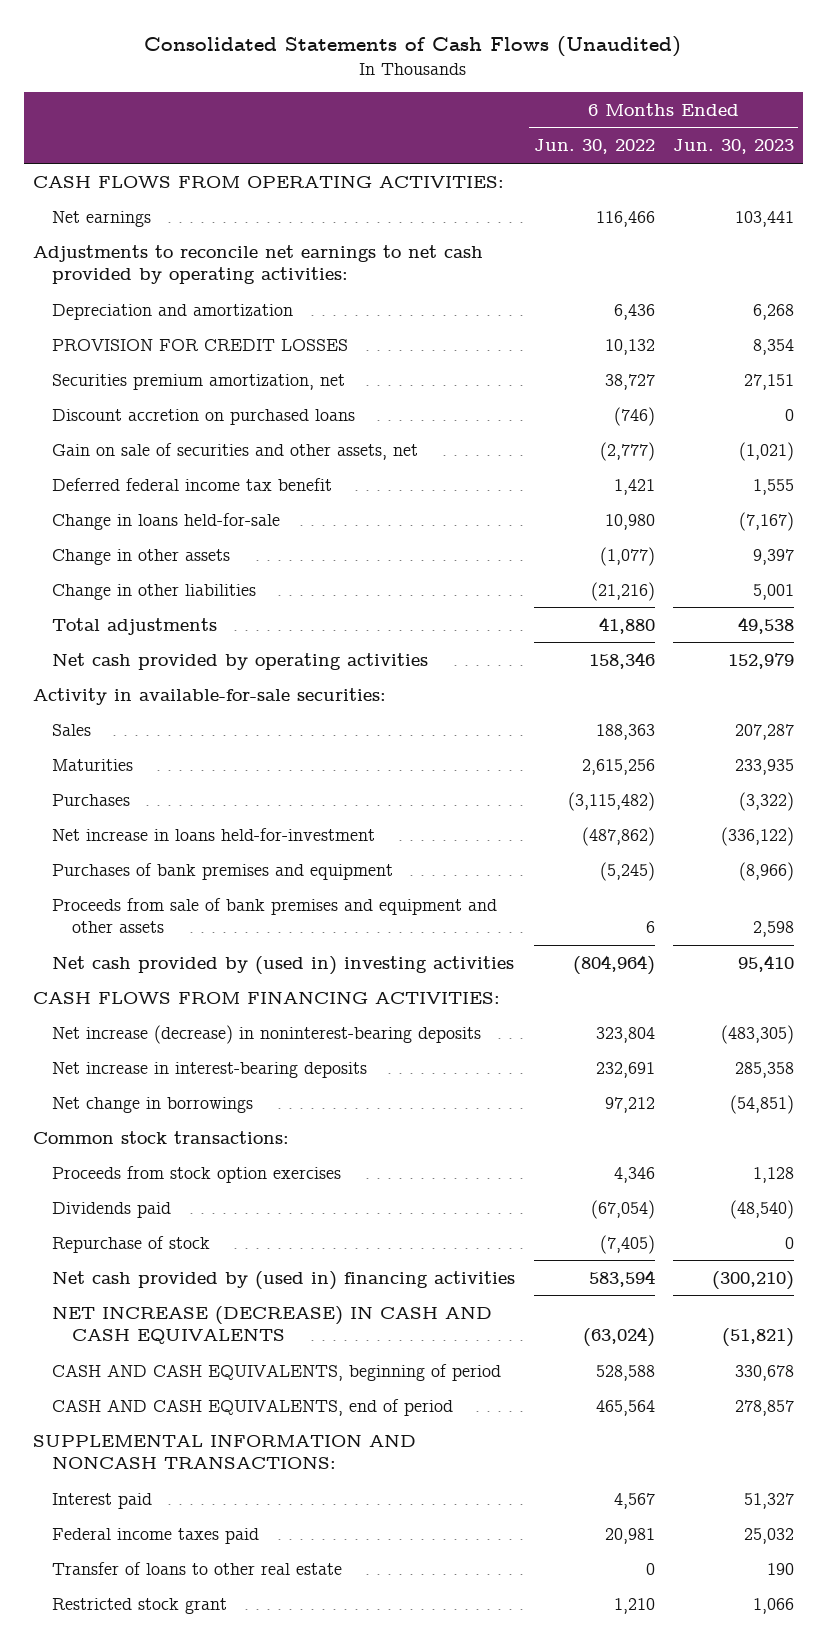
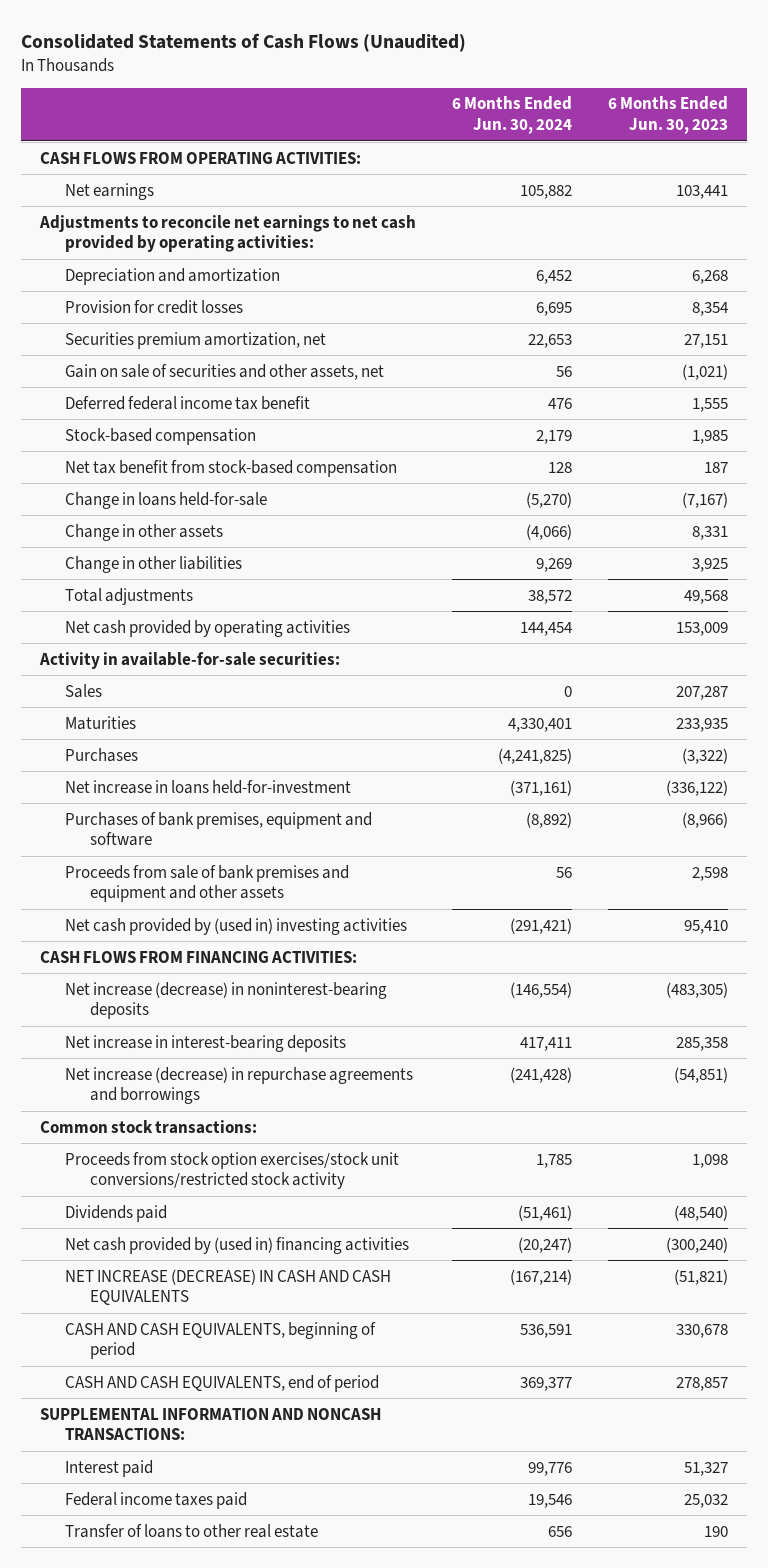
- | 6 Months Ended Jun. 30, 2022 | 6 Months Ended Jun. 30, 2023
+ | 6 Months Ended Jun. 30, 2024 | 6 Months Ended Jun. 30, 2023
- PROVISION FOR CREDIT LOSSES | 10,132 | 8,354
+ Provision for credit losses | 6,695 | 8,354
- Discount accretion on purchased loans | (746) | 0
+ Stock-based compensation | 2,179 | 1,985
+ Net tax benefit from stock-based compensation | 128 | 187
- Change in other assets | (1,077) | 9,397
- Change in other liabilities | (21,216) | 5,001
- Total adjustments | 41,880 | 49,538
- Net cash provided by operating activities | 158,346 | 152,979
+ Change in other assets | (4,066) | 8,331
+ Change in other liabilities | 9,269 | 3,925
+ Total adjustments | 38,572 | 49,568
+ Net cash provided by operating activities | 144,454 | 153,009
- Purchases of bank premises and equipment | (5,245) | (8,966)
+ Purchases of bank premises, equipment and software | (8,892) | (8,966)
- Net change in borrowings | 97,212 | (54,851)
+ Net increase (decrease) in repurchase agreements and borrowings | (241,428) | (54,851)
- Proceeds from stock option exercises | 4,346 | 1,128
+ Proceeds from stock option exercises/stock unit conversions/restricted stock activity | 1,785 | 1,098
- Repurchase of stock | (7,405) | 0
- Net cash provided by (used in) financing activities | 583,594 | (300,210)
+ Net cash provided by (used in) financing activities | (20,247) | (300,240)
- Restricted stock grant | 1,210 | 1,066

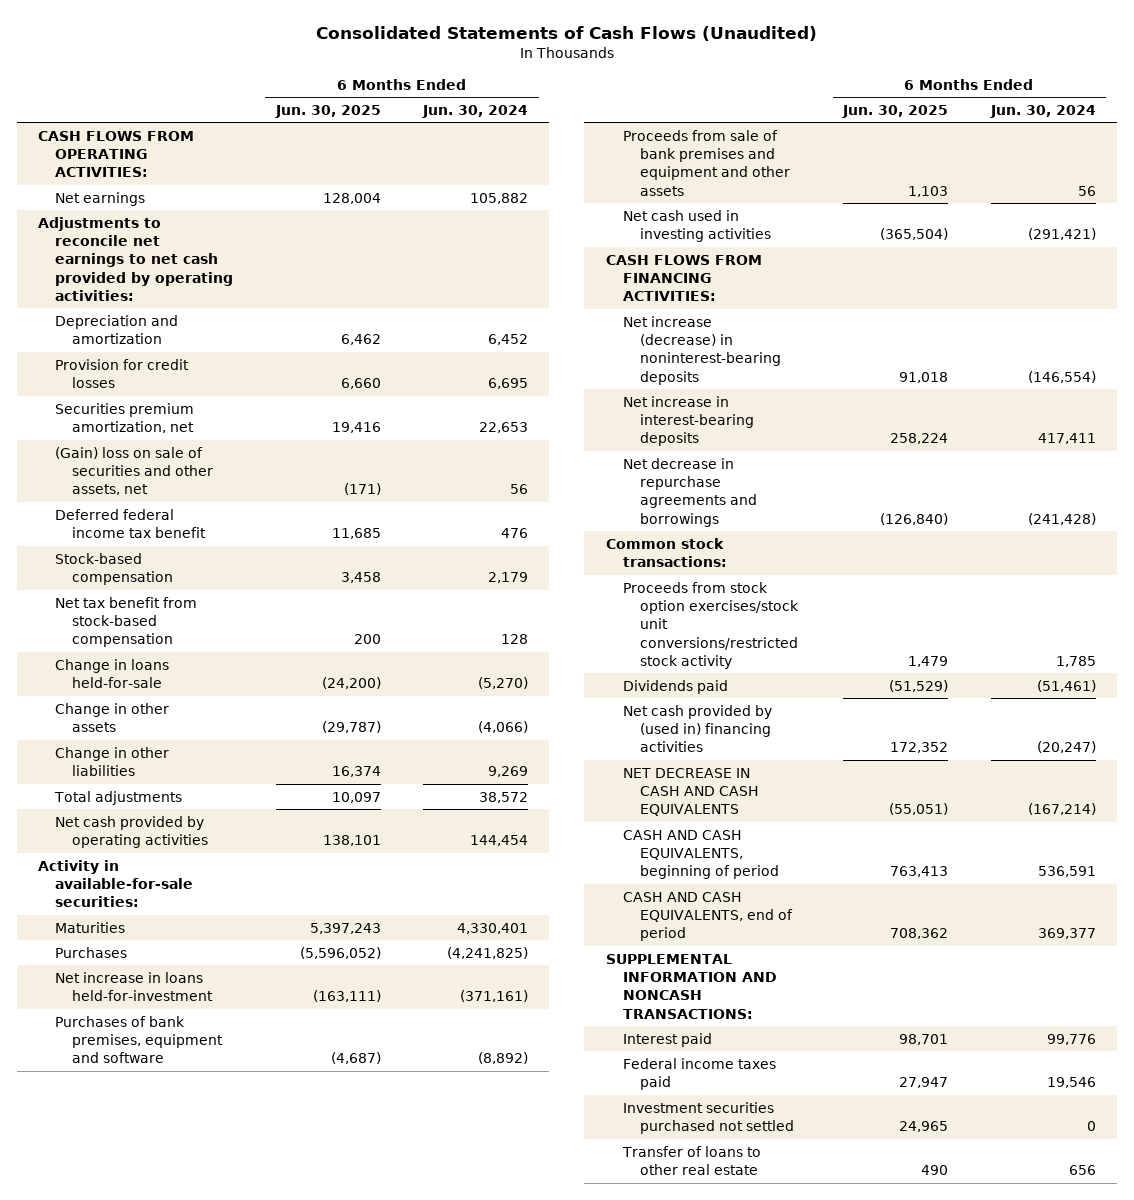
- | 6 Months Ended Jun. 30, 2024 | 6 Months Ended Jun. 30, 2023
+ | 6 Months Ended Jun. 30, 2025 | 6 Months Ended Jun. 30, 2024
- Gain on sale of securities and other assets, net | 56 | (1,021)
+ (Gain) loss on sale of securities and other assets, net | (171) | 56
- Sales | 0 | 207,287
- Net cash provided by (used in) investing activities | (291,421) | 95,410
+ Net cash used in investing activities | (365,504) | (291,421)
- Net increase (decrease) in repurchase agreements and borrowings | (241,428) | (54,851)
+ Net decrease in repurchase agreements and borrowings | (126,840) | (241,428)
- NET INCREASE (DECREASE) IN CASH AND CASH EQUIVALENTS | (167,214) | (51,821)
+ NET DECREASE IN CASH AND CASH EQUIVALENTS | (55,051) | (167,214)
+ Investment securities purchased not settled | 24,965 | 0

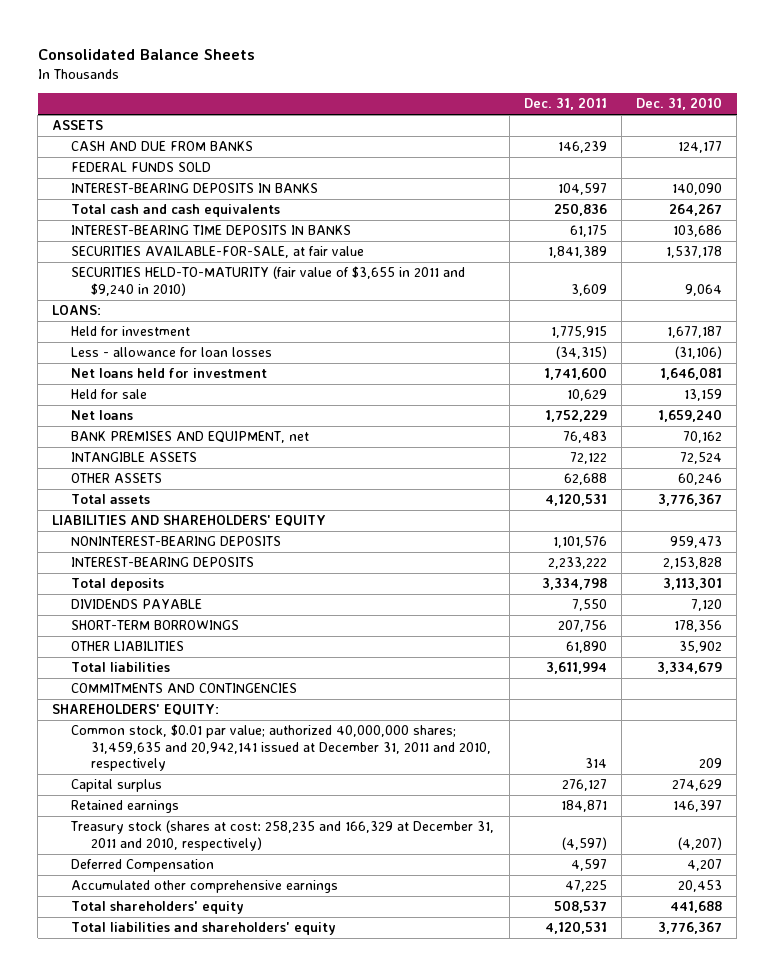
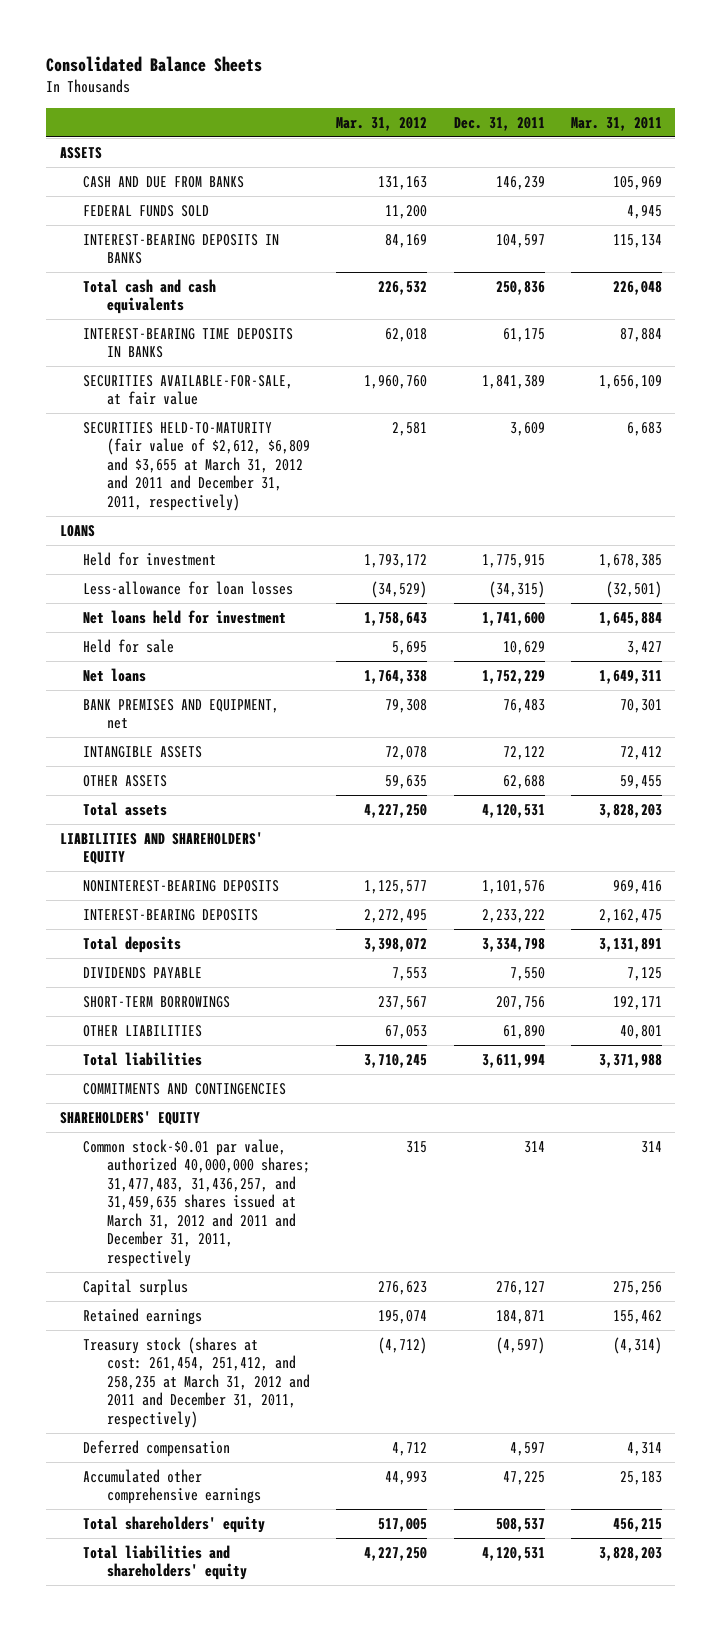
- | Dec. 31, 2011 | Dec. 31, 2010
+ | Mar. 31, 2012 | Dec. 31, 2011 | Mar. 31, 2011
- SECURITIES HELD-TO-MATURITY (fair value of $3,655 in 2011 and $9,240 in 2010) | 3,609 | 9,064
- LOANS:
+ SECURITIES HELD-TO-MATURITY (fair value of $2,612, $6,809 and $3,655 at March 31, 2012 and 2011 and December 31, 2011, respectively) | 2,581 | 3,609 | 6,683
+ LOANS
- Less - allowance for loan losses | (34,315) | (31,106)
+ Less-allowance for loan losses | (34,529) | (34,315) | (32,501)
- SHAREHOLDERS' EQUITY:
- Common stock, $0.01 par value; authorized 40,000,000 shares; 31,459,635 and 20,942,141 issued at December 31, 2011 and 2010, respectively | 314 | 209
+ SHAREHOLDERS' EQUITY
+ Common stock-$0.01 par value, authorized 40,000,000 shares; 31,477,483, 31,436,257, and 31,459,635 shares issued at March 31, 2012 and 2011 and December 31, 2011, respectively | 315 | 314 | 314
- Treasury stock (shares at cost: 258,235 and 166,329 at December 31, 2011 and 2010, respectively) | (4,597) | (4,207)
- Deferred Compensation | 4,597 | 4,207
+ Treasury stock (shares at cost: 261,454, 251,412, and 258,235 at March 31, 2012 and 2011 and December 31, 2011, respectively) | (4,712) | (4,597) | (4,314)
+ Deferred compensation | 4,712 | 4,597 | 4,314

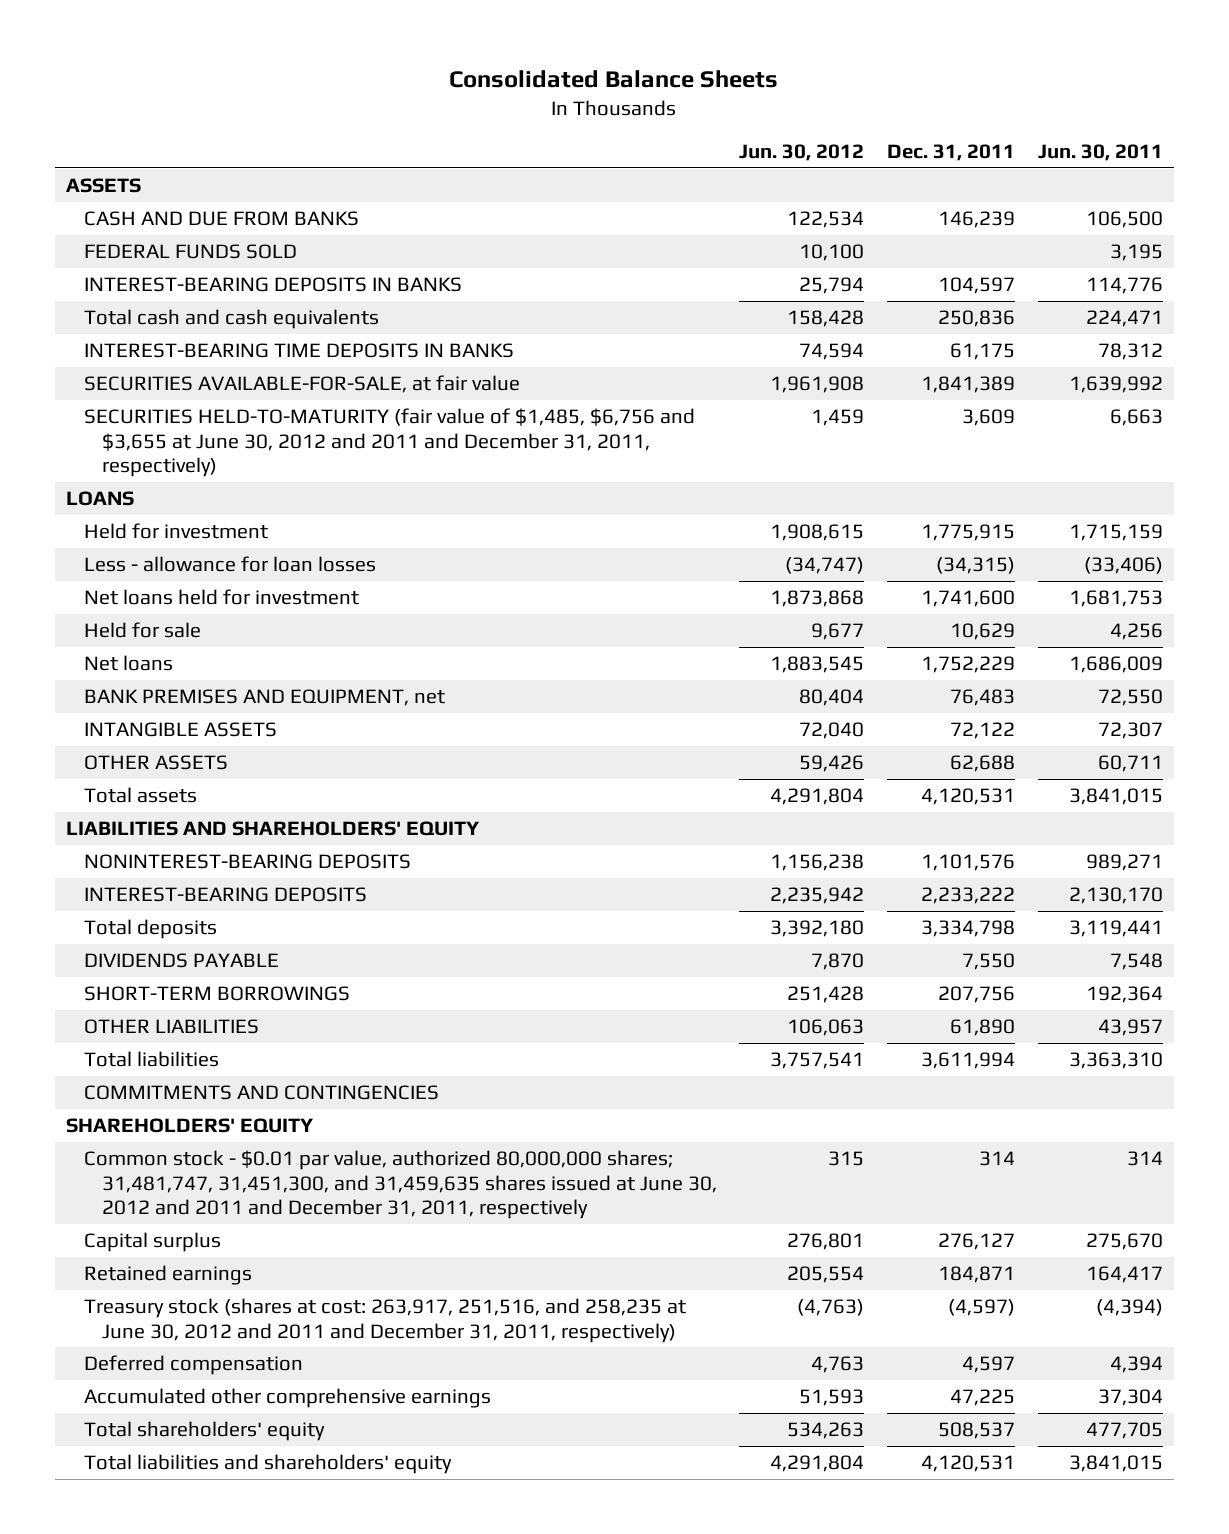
- | Mar. 31, 2012 | Dec. 31, 2011 | Mar. 31, 2011
+ | Jun. 30, 2012 | Dec. 31, 2011 | Jun. 30, 2011
- SECURITIES HELD-TO-MATURITY (fair value of $2,612, $6,809 and $3,655 at March 31, 2012 and 2011 and December 31, 2011, respectively) | 2,581 | 3,609 | 6,683
+ SECURITIES HELD-TO-MATURITY (fair value of $1,485, $6,756 and $3,655 at June 30, 2012 and 2011 and December 31, 2011, respectively) | 1,459 | 3,609 | 6,663
- Less-allowance for loan losses | (34,529) | (34,315) | (32,501)
+ Less - allowance for loan losses | (34,747) | (34,315) | (33,406)
- Common stock-$0.01 par value, authorized 40,000,000 shares; 31,477,483, 31,436,257, and 31,459,635 shares issued at March 31, 2012 and 2011 and December 31, 2011, respectively | 315 | 314 | 314
+ Common stock - $0.01 par value, authorized 80,000,000 shares; 31,481,747, 31,451,300, and 31,459,635 shares issued at June 30, 2012 and 2011 and December 31, 2011, respectively | 315 | 314 | 314
- Treasury stock (shares at cost: 261,454, 251,412, and 258,235 at March 31, 2012 and 2011 and December 31, 2011, respectively) | (4,712) | (4,597) | (4,314)
+ Treasury stock (shares at cost: 263,917, 251,516, and 258,235 at June 30, 2012 and 2011 and December 31, 2011, respectively) | (4,763) | (4,597) | (4,394)

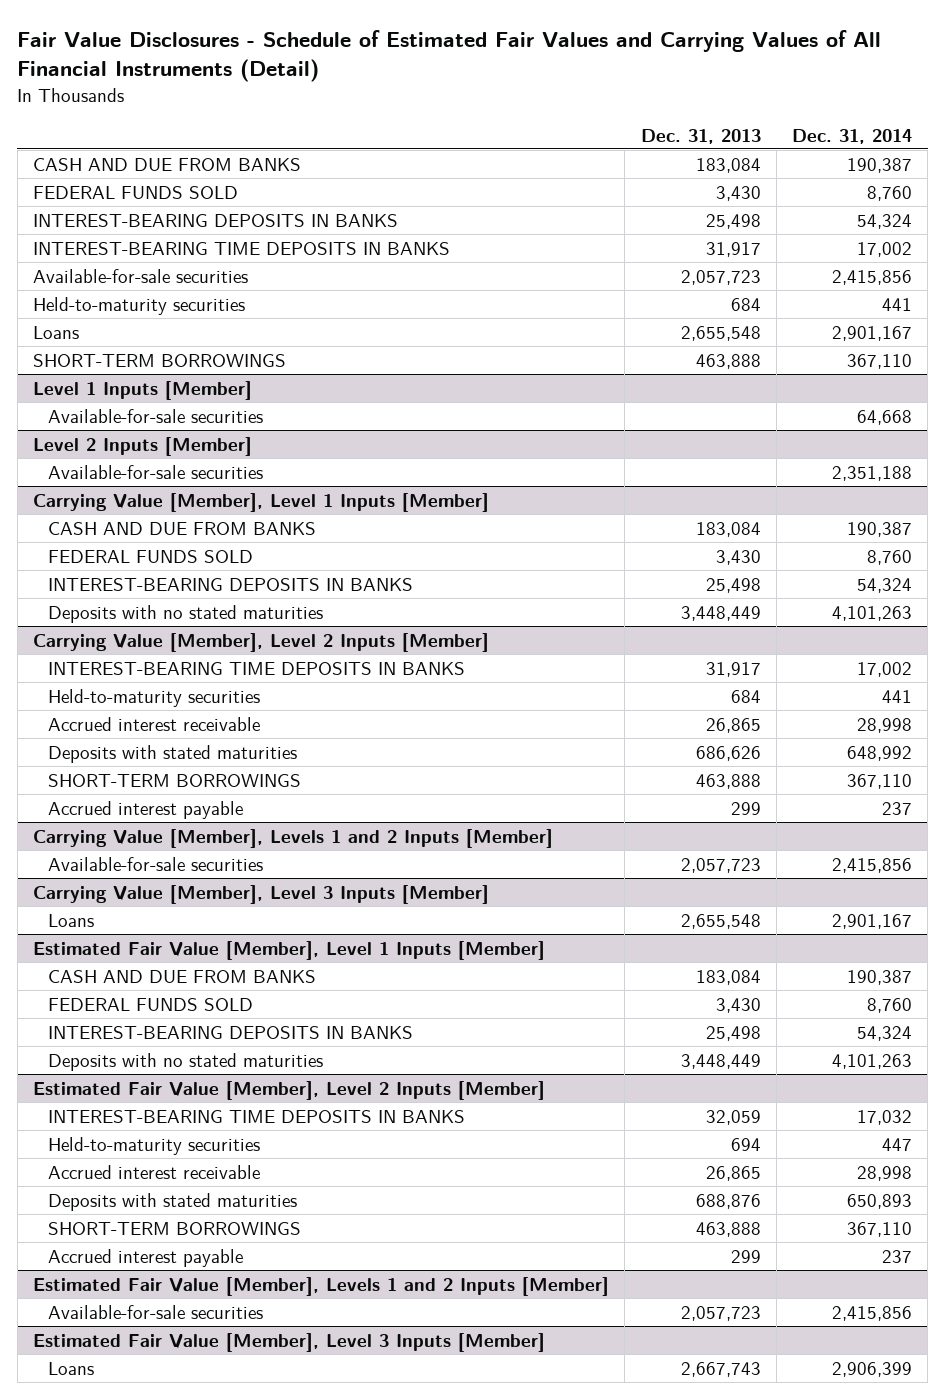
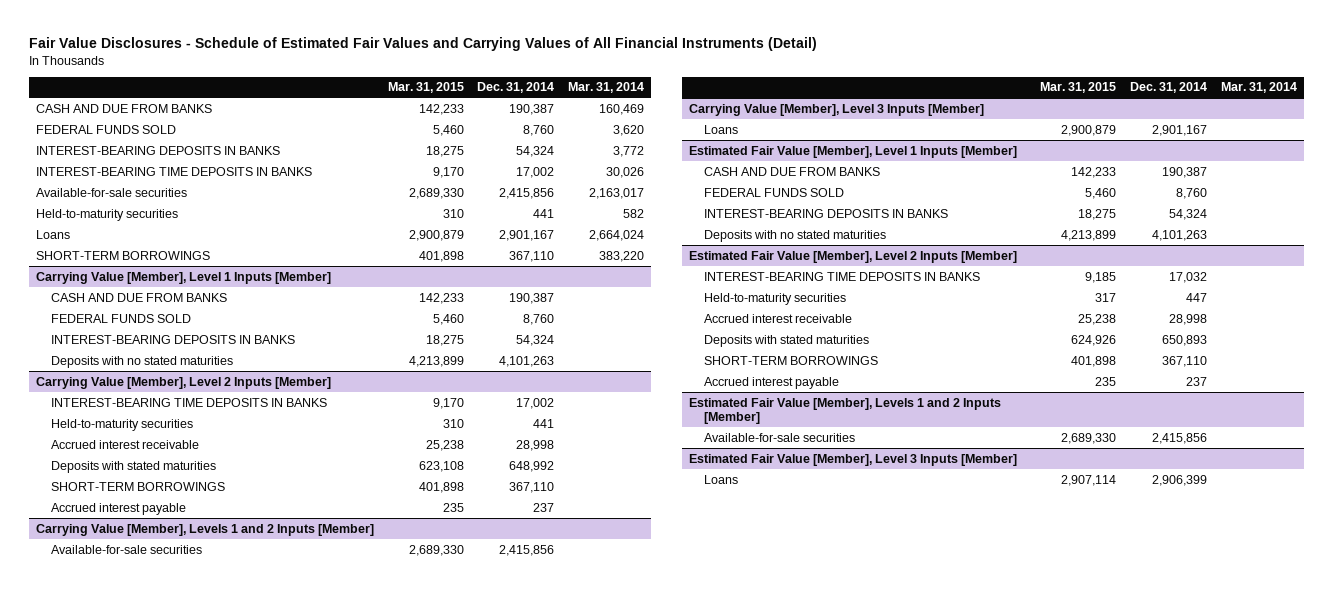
- | Dec. 31, 2013 | Dec. 31, 2014
+ | Mar. 31, 2015 | Dec. 31, 2014 | Mar. 31, 2014
- Level 1 Inputs [Member]
- Available-for-sale securities | | 64,668
- Level 2 Inputs [Member]
- Available-for-sale securities | | 2,351,188

